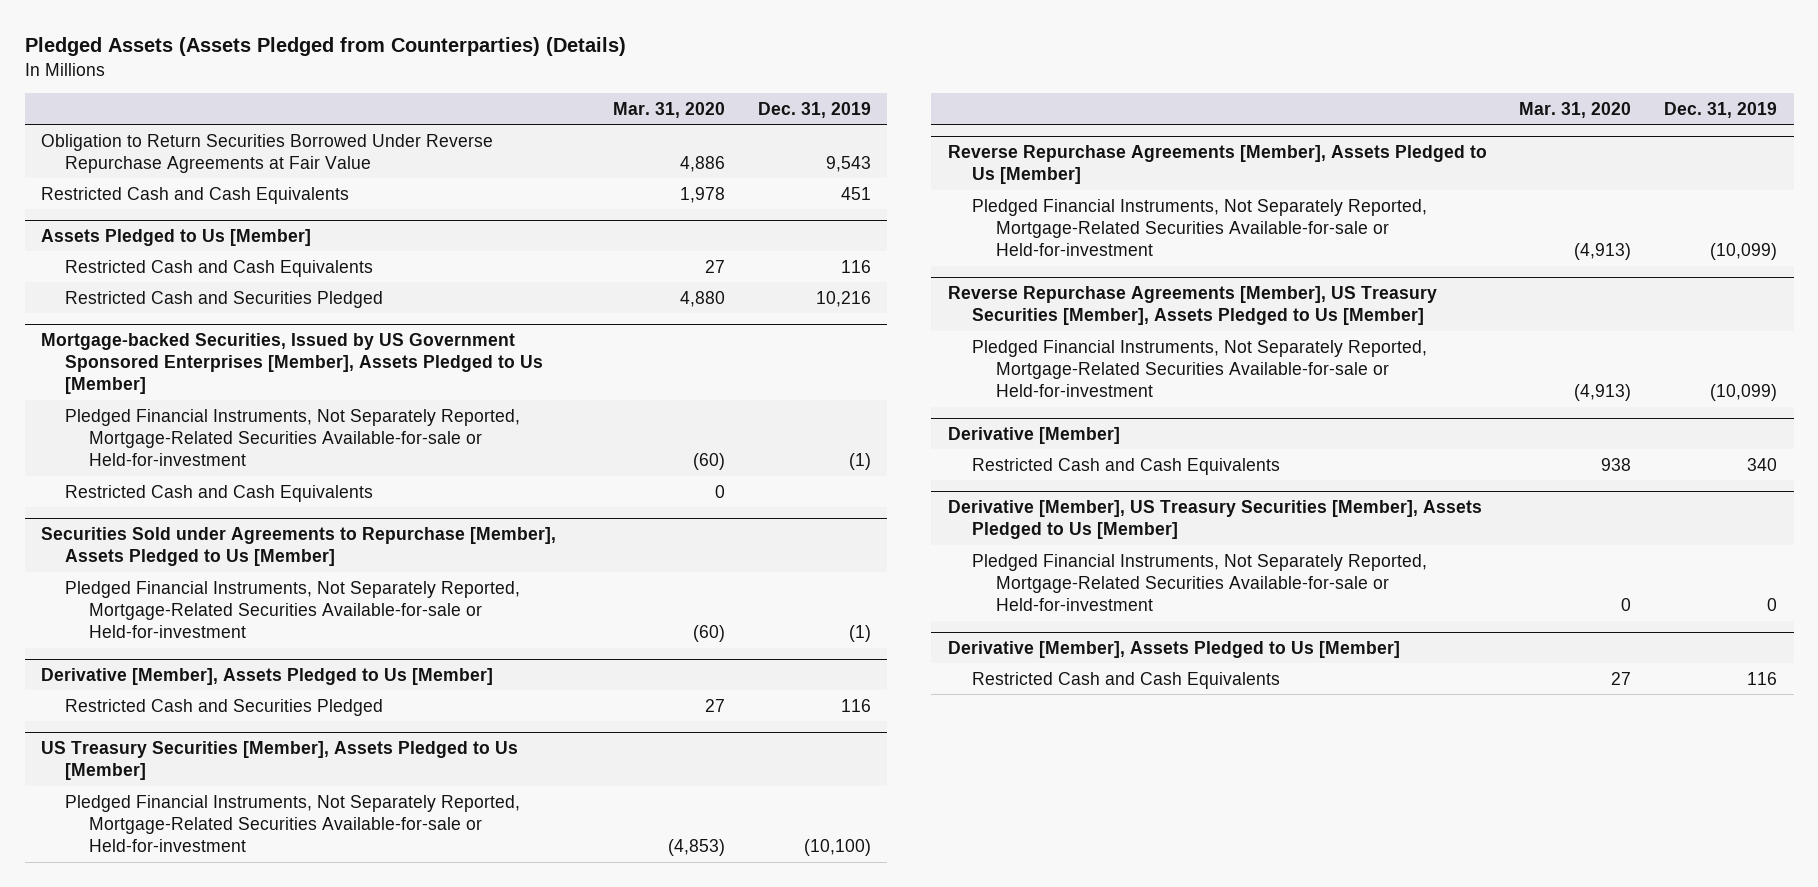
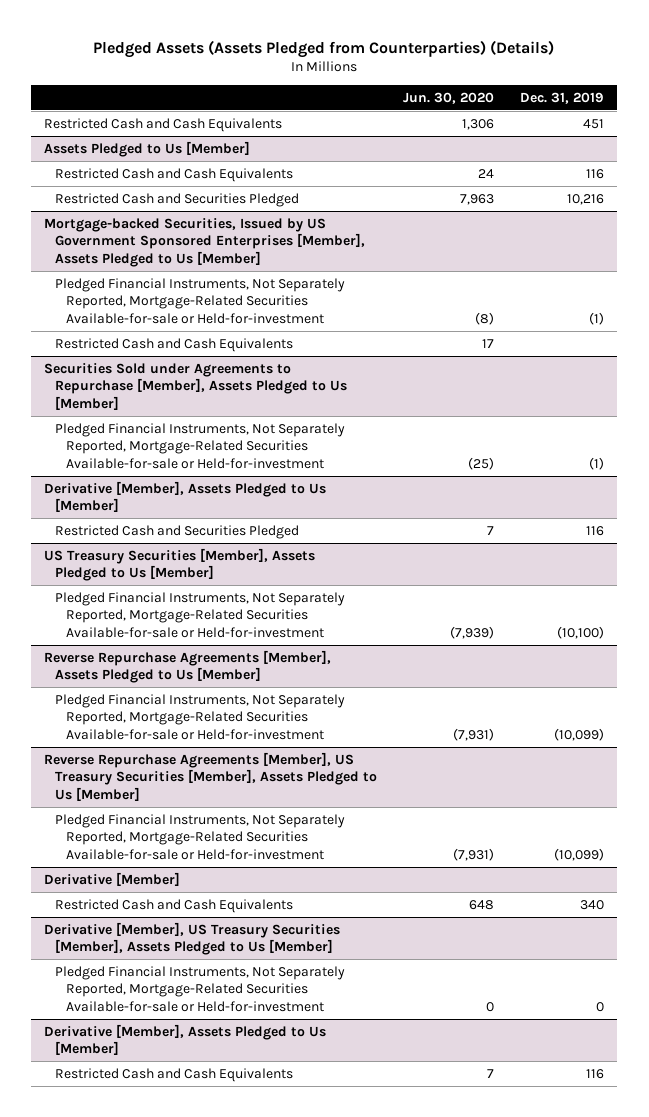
- | Mar. 31, 2020 | Dec. 31, 2019
+ | Jun. 30, 2020 | Dec. 31, 2019
- Obligation to Return Securities Borrowed Under Reverse Repurchase Agreements at Fair Value | 4,886 | 9,543

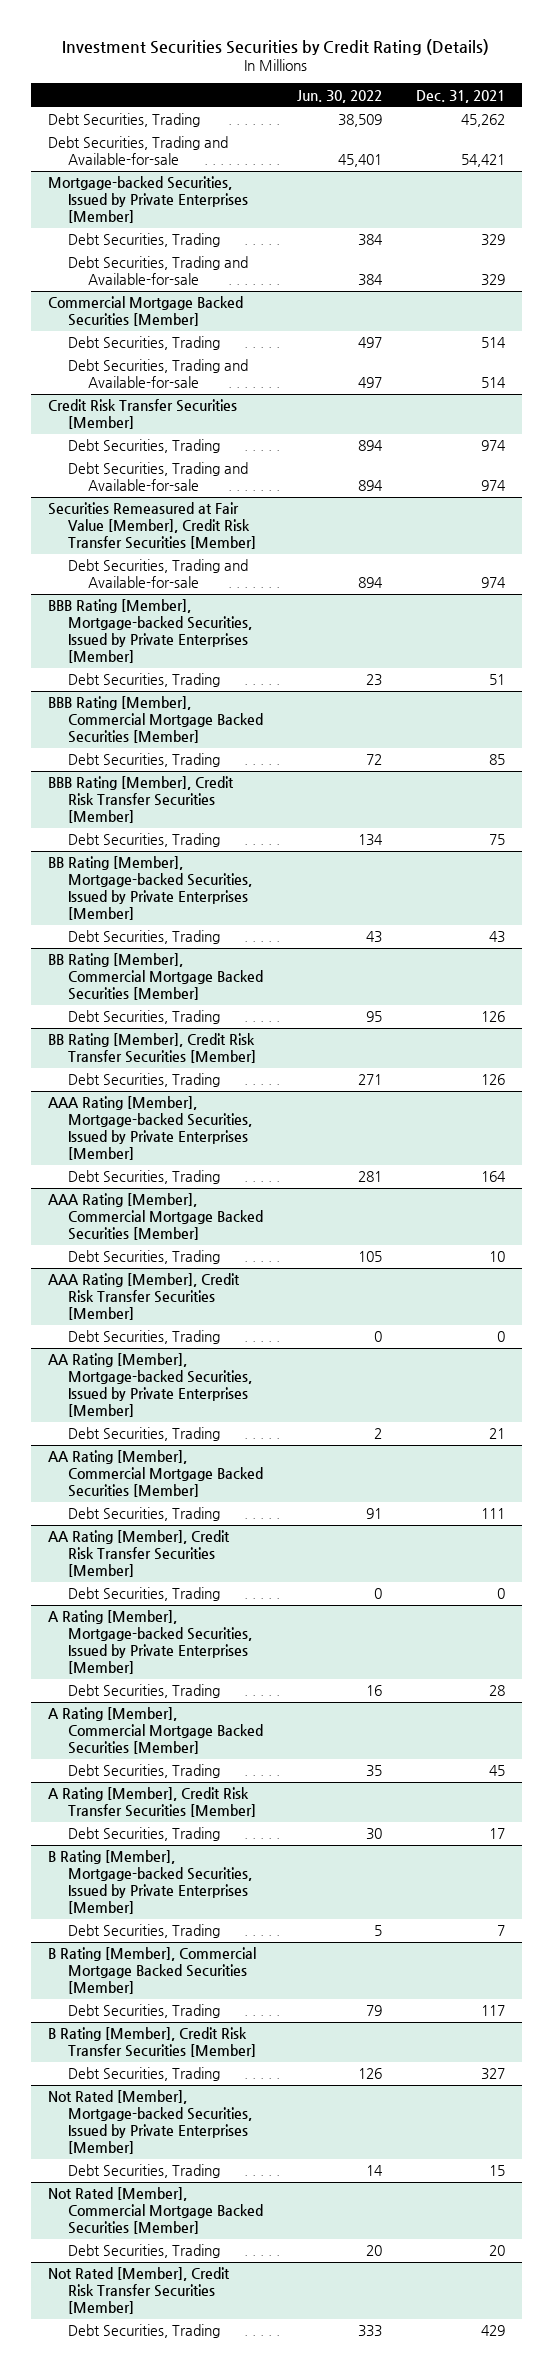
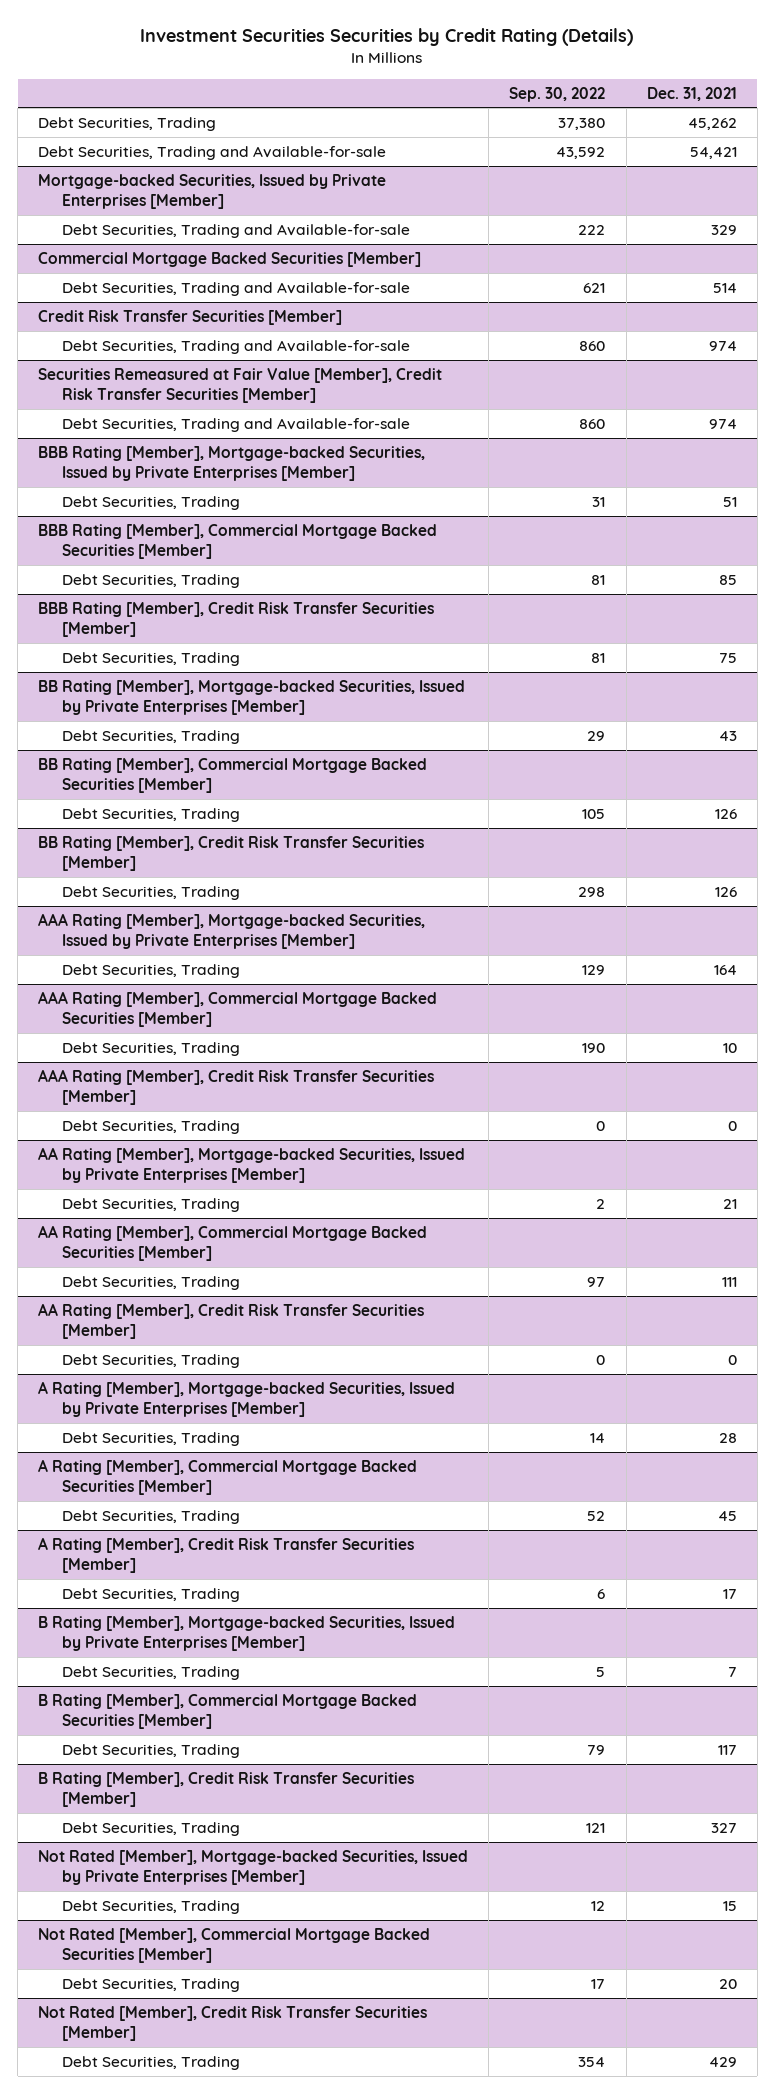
- | Jun. 30, 2022 | Dec. 31, 2021
+ | Sep. 30, 2022 | Dec. 31, 2021
@ Mortgage-backed Securities, Issued by Private Enterprises [Member]
- Debt Securities, Trading | 384 | 329
@ Commercial Mortgage Backed Securities [Member]
- Debt Securities, Trading | 497 | 514
@ Credit Risk Transfer Securities [Member]
- Debt Securities, Trading | 894 | 974

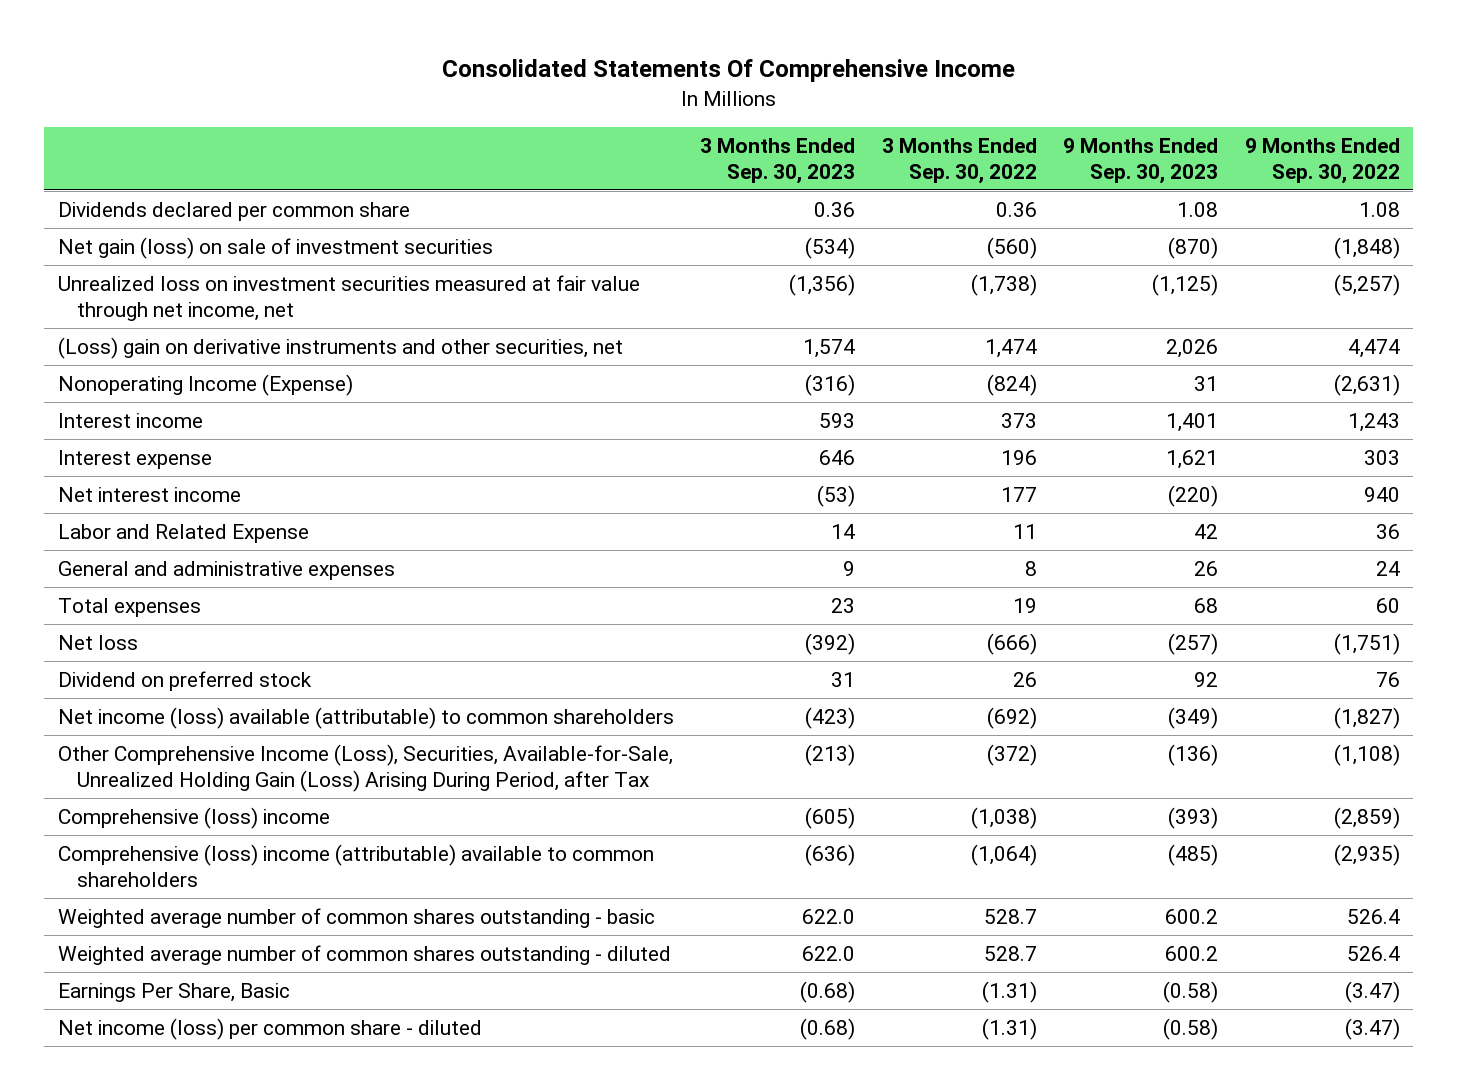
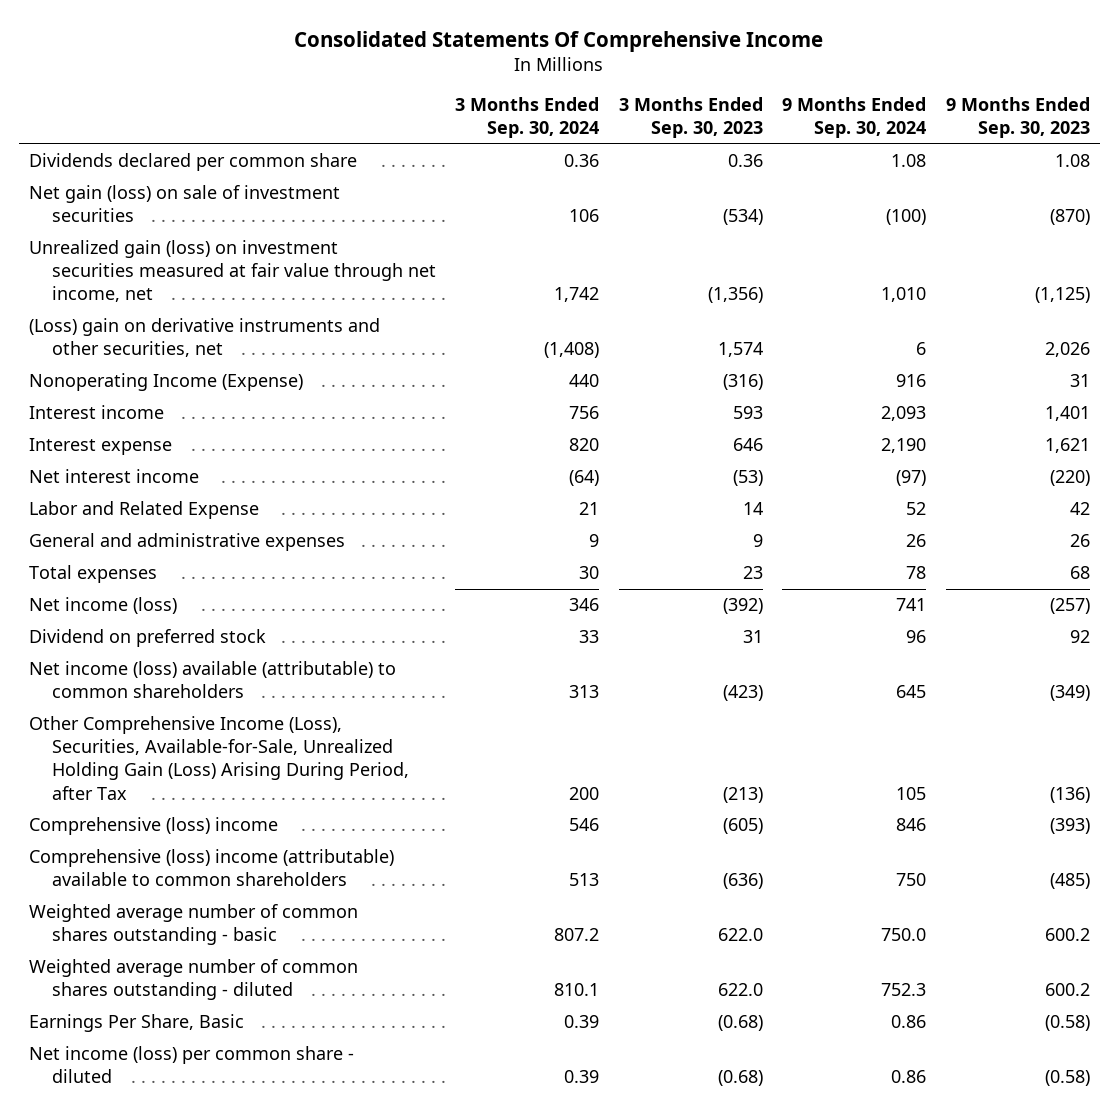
- | 3 Months Ended Sep. 30, 2023 | 3 Months Ended Sep. 30, 2022 | 9 Months Ended Sep. 30, 2023 | 9 Months Ended Sep. 30, 2022
+ | 3 Months Ended Sep. 30, 2024 | 3 Months Ended Sep. 30, 2023 | 9 Months Ended Sep. 30, 2024 | 9 Months Ended Sep. 30, 2023
- Unrealized loss on investment securities measured at fair value through net income, net | (1,356) | (1,738) | (1,125) | (5,257)
+ Unrealized gain (loss) on investment securities measured at fair value through net income, net | 1,742 | (1,356) | 1,010 | (1,125)
- Net loss | (392) | (666) | (257) | (1,751)
+ Net income (loss) | 346 | (392) | 741 | (257)

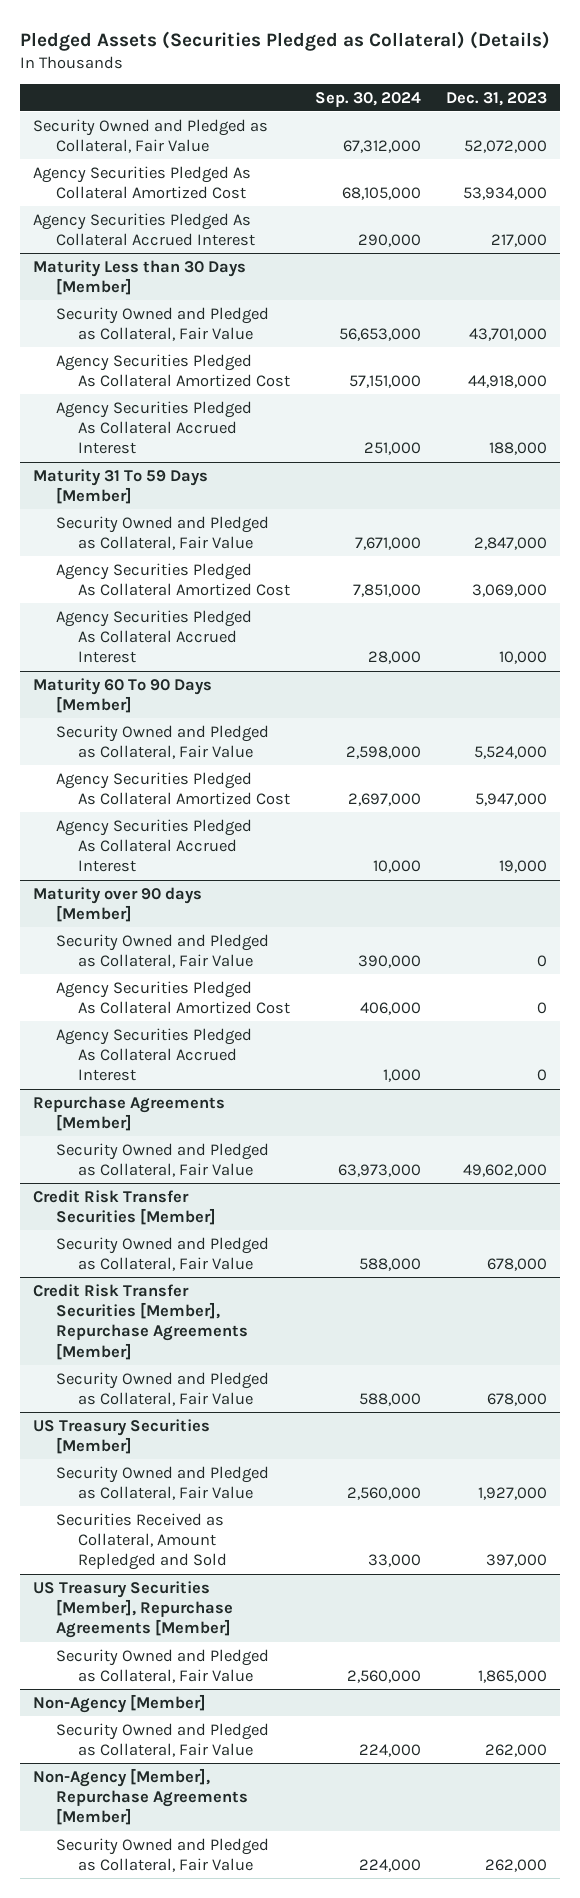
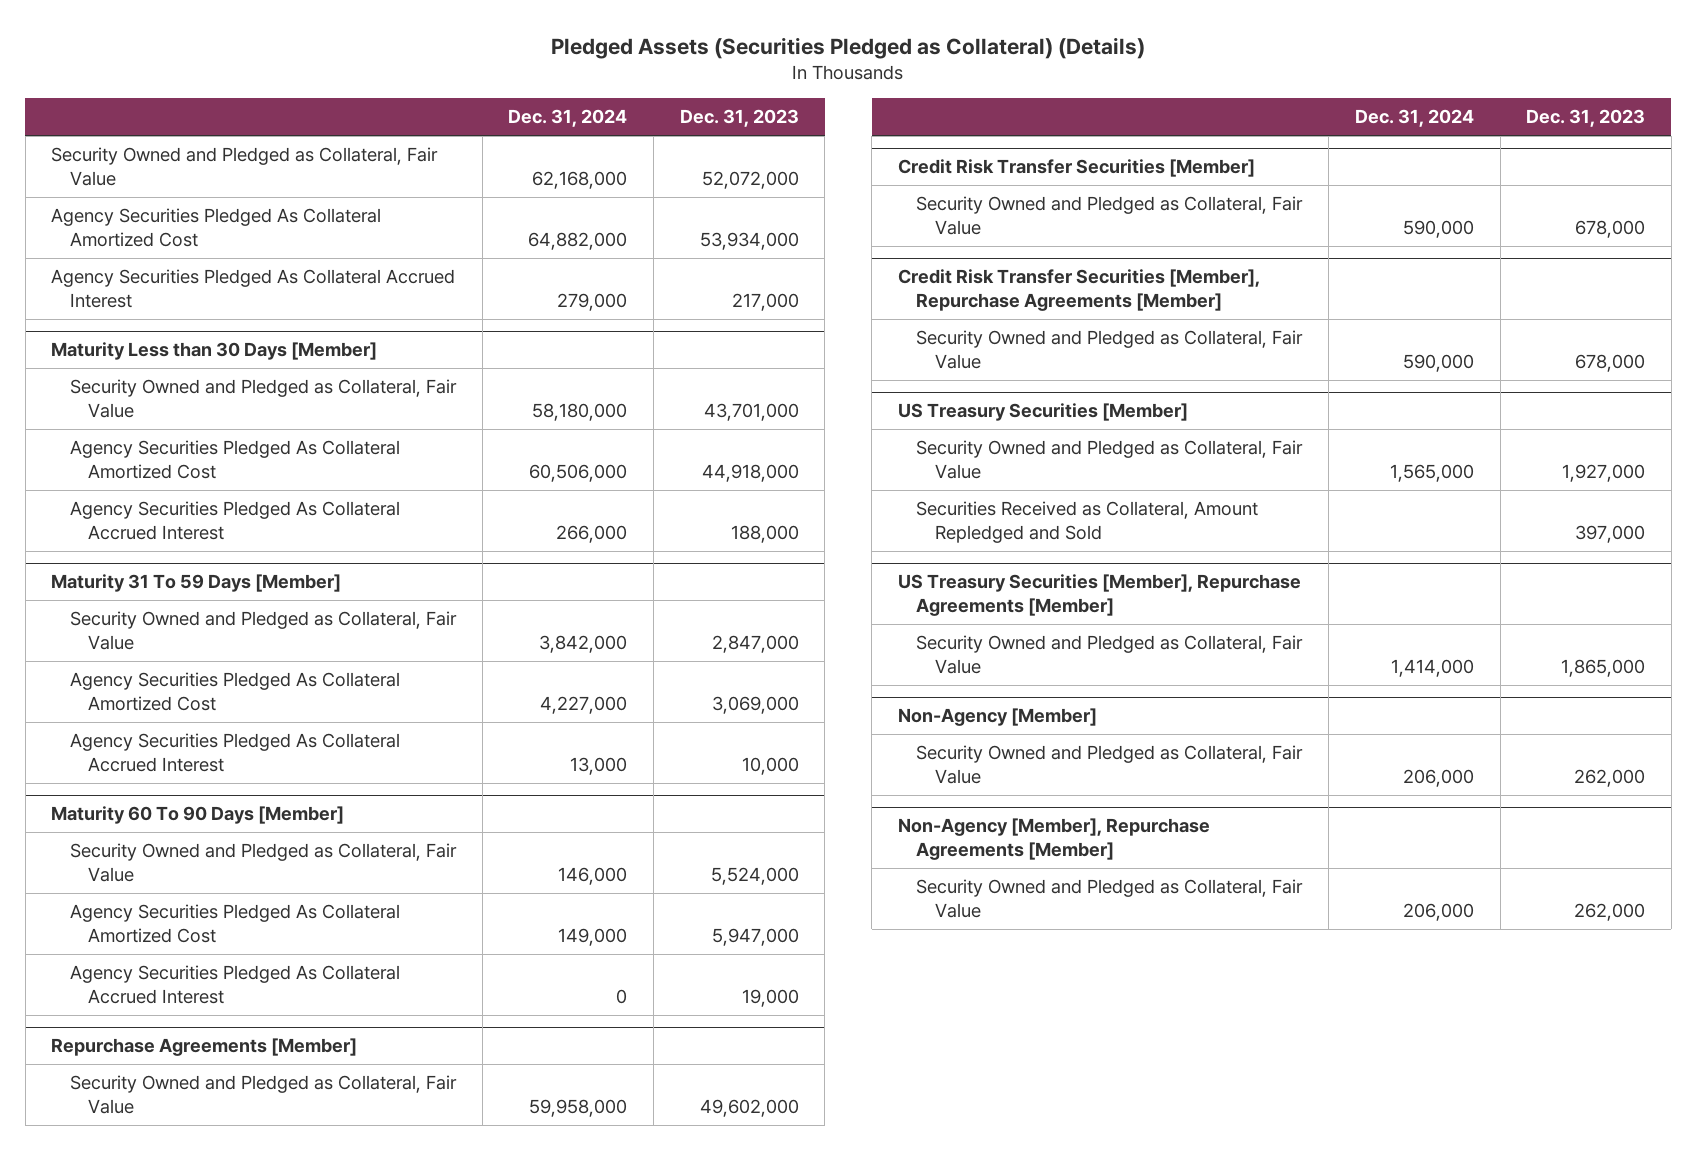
- | Sep. 30, 2024 | Dec. 31, 2023
+ | Dec. 31, 2024 | Dec. 31, 2023
- Maturity over 90 days [Member]
- Security Owned and Pledged as Collateral, Fair Value | 390,000 | 0
- Agency Securities Pledged As Collateral Amortized Cost | 406,000 | 0
- Agency Securities Pledged As Collateral Accrued Interest | 1,000 | 0

